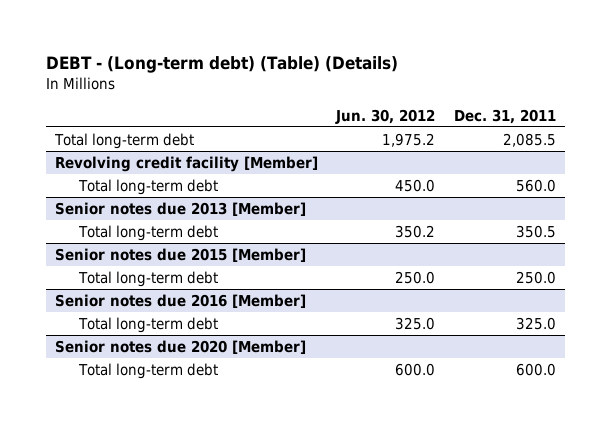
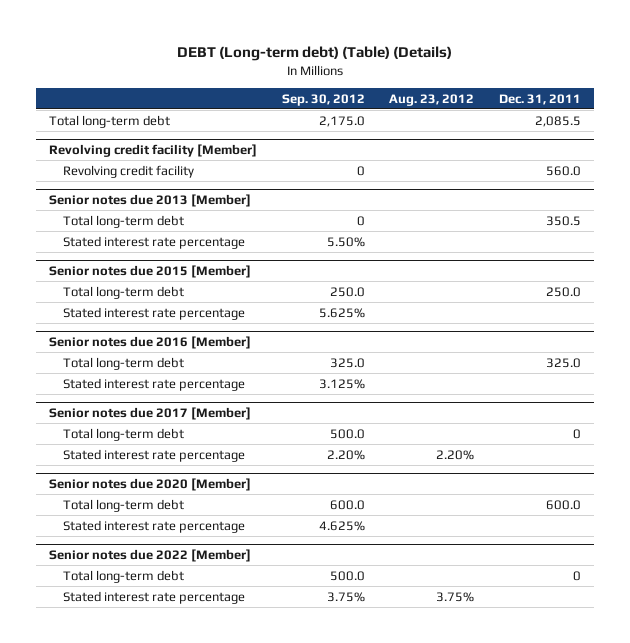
- DEBT - (Long-term debt) (Table) (Details)
+ DEBT (Long-term debt) (Table) (Details)
- | Jun. 30, 2012 | Dec. 31, 2011
+ | Sep. 30, 2012 | Aug. 23, 2012 | Dec. 31, 2011
@ Revolving credit facility [Member]
- Total long-term debt | 450.0 | 560.0
+ Revolving credit facility | 0 | | 560.0
@ Senior notes due 2013 [Member]
+ Stated interest rate percentage | 5.50% | |
@ Senior notes due 2015 [Member]
+ Stated interest rate percentage | 5.625% | |
@ Senior notes due 2016 [Member]
+ Stated interest rate percentage | 3.125% | |
+ Senior notes due 2017 [Member]
+ Total long-term debt | 500.0 | | 0
+ Stated interest rate percentage | 2.20% | 2.20% |
@ Senior notes due 2020 [Member]
+ Stated interest rate percentage | 4.625% | |
+ Senior notes due 2022 [Member]
+ Total long-term debt | 500.0 | | 0
+ Stated interest rate percentage | 3.75% | 3.75% |

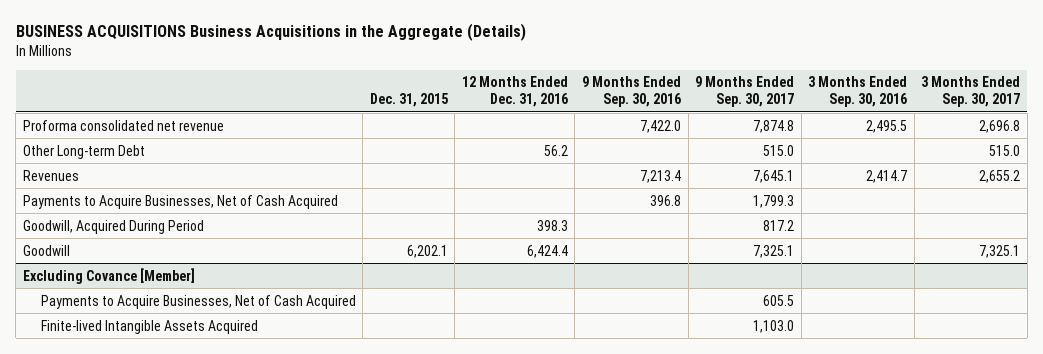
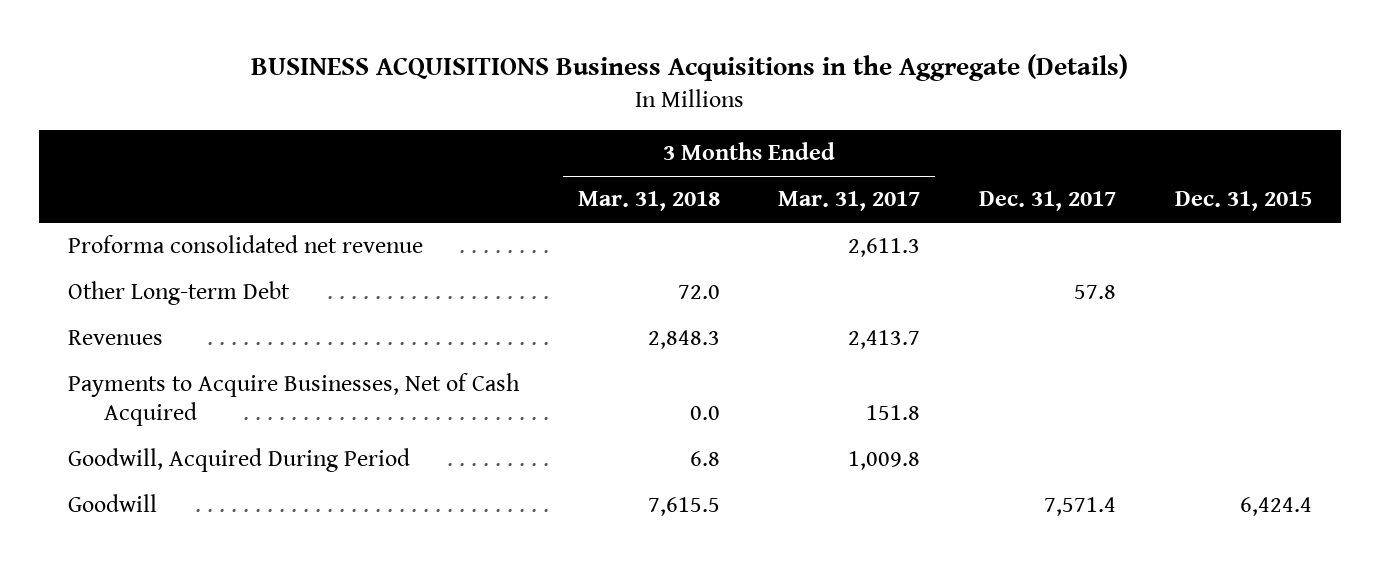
- | Dec. 31, 2015 | 12 Months Ended Dec. 31, 2016 | 9 Months Ended Sep. 30, 2016 | 9 Months Ended Sep. 30, 2017 | 3 Months Ended Sep. 30, 2016 | 3 Months Ended Sep. 30, 2017
+ | 3 Months Ended Mar. 31, 2018 | 3 Months Ended Mar. 31, 2017 | Dec. 31, 2017 | Dec. 31, 2015
- Goodwill | 6,202.1 | 6,424.4 | | 7,325.1 | | 7,325.1
- Excluding Covance [Member]
- Payments to Acquire Businesses, Net of Cash Acquired | | | | 605.5 | |
- Finite-lived Intangible Assets Acquired | | | | 1,103.0 | |
+ Goodwill | 7,615.5 | | 7,571.4 | 6,424.4

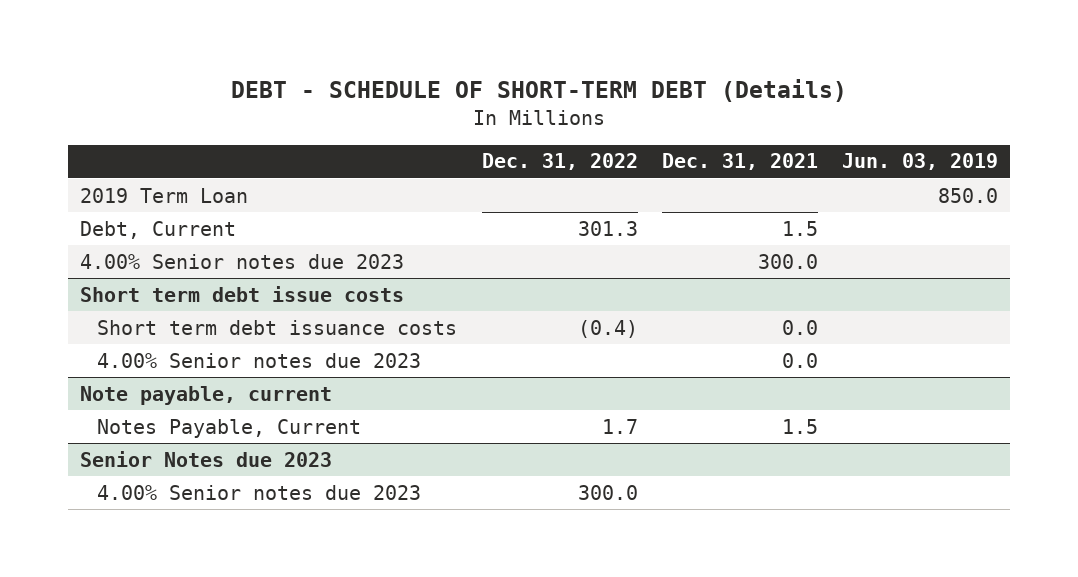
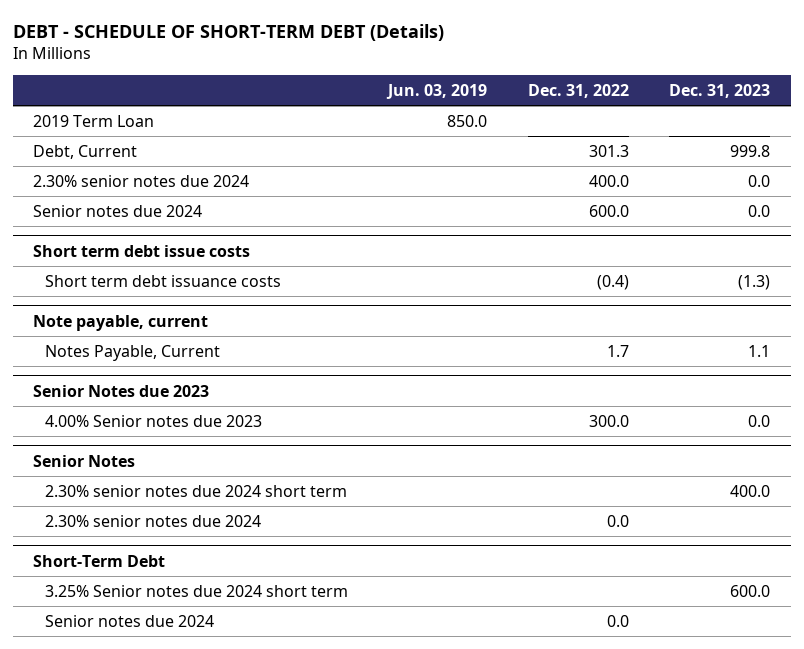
- | Dec. 31, 2022 | Dec. 31, 2021 | Jun. 03, 2019
+ | Jun. 03, 2019 | Dec. 31, 2022 | Dec. 31, 2023
- 4.00% Senior notes due 2023 | | 300.0 |
+ 2.30% senior notes due 2024 | | 400.0 | 0.0
+ Senior notes due 2024 | | 600.0 | 0.0
@ Short term debt issue costs
- 4.00% Senior notes due 2023 | | 0.0 |
+ Senior Notes
+ 2.30% senior notes due 2024 short term | | | 400.0
+ 2.30% senior notes due 2024 | | 0.0 |
+ Short-Term Debt
+ 3.25% Senior notes due 2024 short term | | | 600.0
+ Senior notes due 2024 | | 0.0 |

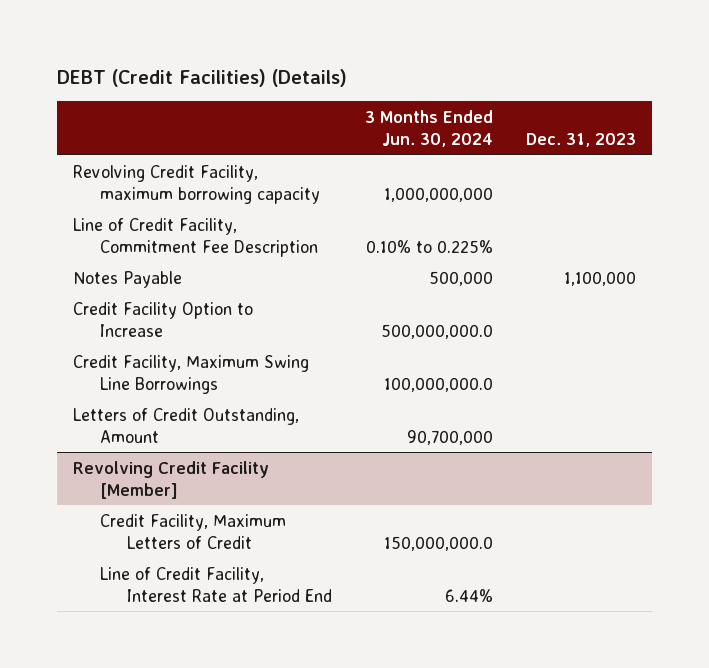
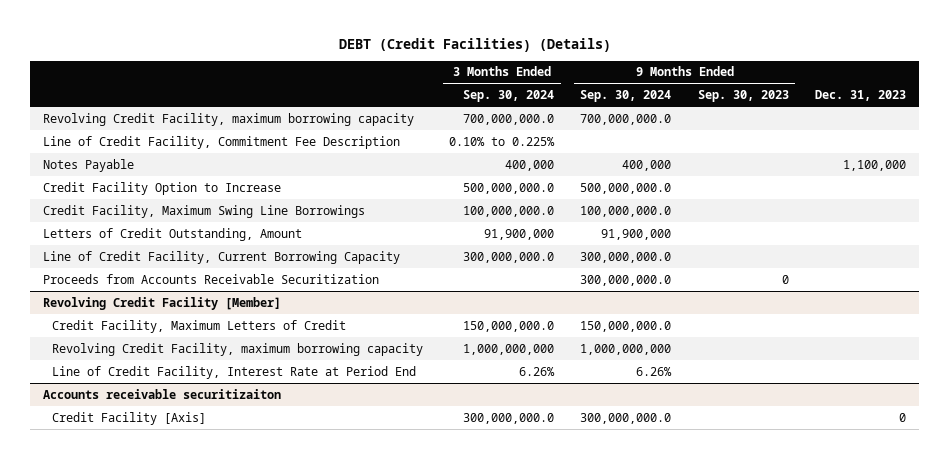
- | 3 Months Ended Jun. 30, 2024 | Dec. 31, 2023
+ | 3 Months Ended Sep. 30, 2024 | 9 Months Ended Sep. 30, 2024 | 9 Months Ended Sep. 30, 2023 | Dec. 31, 2023
+ Line of Credit Facility, Current Borrowing Capacity | 300,000,000.0 | 300,000,000.0 | |
+ Proceeds from Accounts Receivable Securitization | | 300,000,000.0 | 0 |
@ Revolving Credit Facility [Member]
+ Revolving Credit Facility, maximum borrowing capacity | 1,000,000,000 | 1,000,000,000 | |
+ Accounts receivable securitizaiton
+ Credit Facility [Axis] | 300,000,000.0 | 300,000,000.0 | | 0

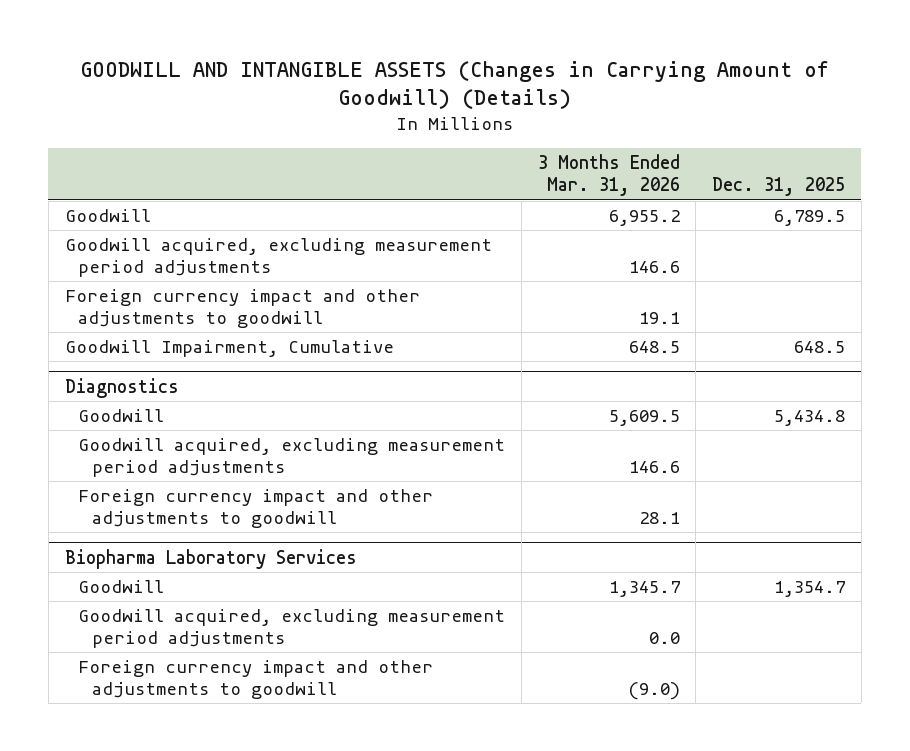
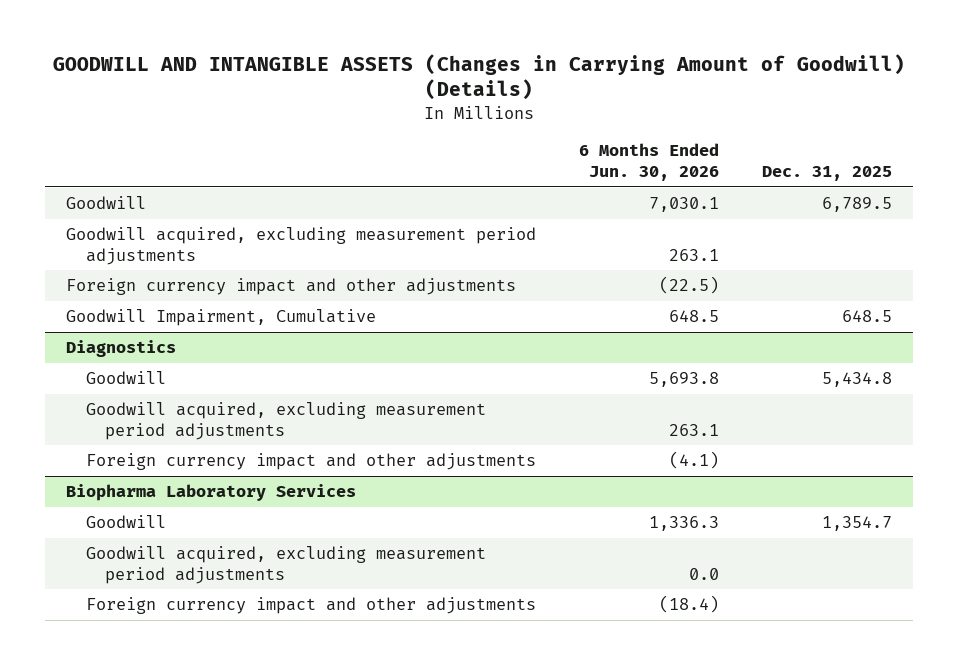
- | 3 Months Ended Mar. 31, 2026 | Dec. 31, 2025
+ | 6 Months Ended Jun. 30, 2026 | Dec. 31, 2025
- Foreign currency impact and other adjustments to goodwill | 19.1 |
+ Foreign currency impact and other adjustments | (22.5) |
@ Diagnostics
- Foreign currency impact and other adjustments to goodwill | 28.1 |
+ Foreign currency impact and other adjustments | (4.1) |
@ Biopharma Laboratory Services
- Foreign currency impact and other adjustments to goodwill | (9.0) |
+ Foreign currency impact and other adjustments | (18.4) |

